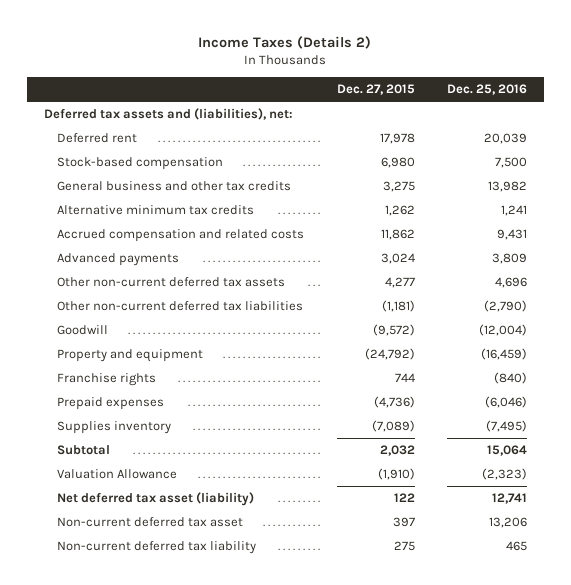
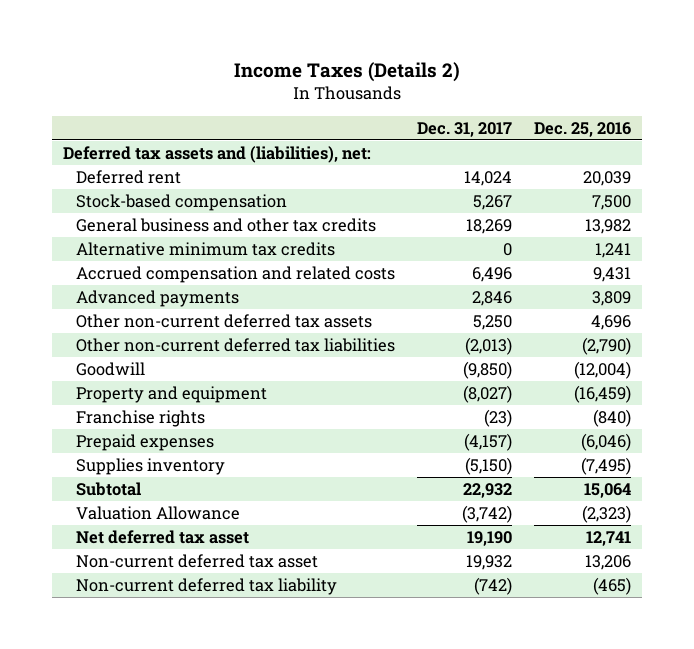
- | Dec. 27, 2015 | Dec. 25, 2016
+ | Dec. 31, 2017 | Dec. 25, 2016
- Net deferred tax asset (liability) | 122 | 12,741
+ Net deferred tax asset | 19,190 | 12,741
- Non-current deferred tax liability | 275 | 465
+ Non-current deferred tax liability | (742) | (465)

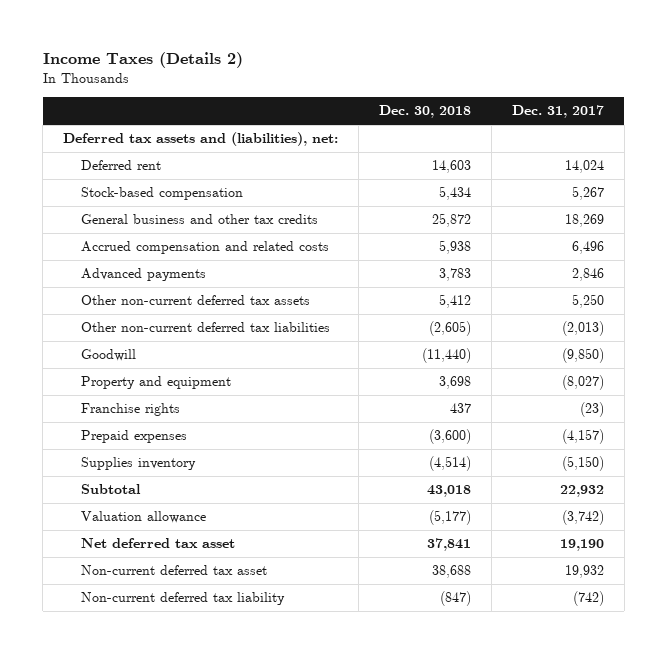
- | Dec. 31, 2017 | Dec. 25, 2016
+ | Dec. 30, 2018 | Dec. 31, 2017
- Alternative minimum tax credits | 0 | 1,241
- Valuation Allowance | (3,742) | (2,323)
+ Valuation allowance | (5,177) | (3,742)

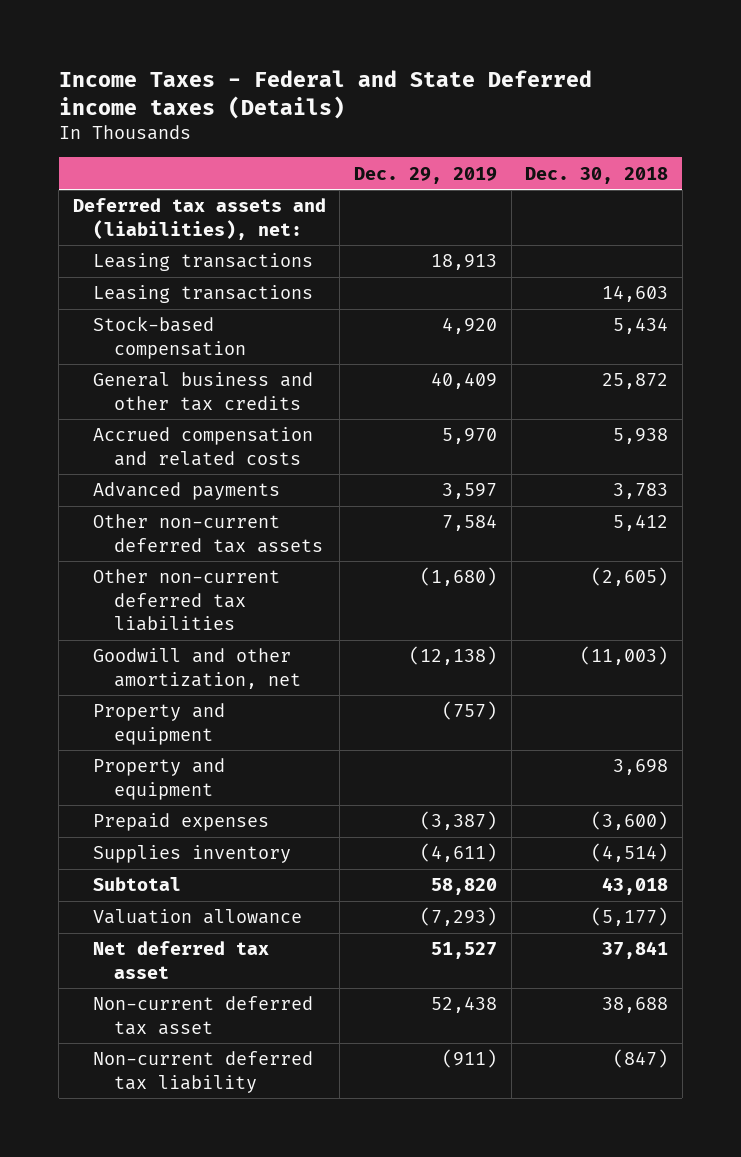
- Income Taxes (Details 2)
+ Income Taxes - Federal and State Deferred income taxes (Details)
- | Dec. 30, 2018 | Dec. 31, 2017
+ | Dec. 29, 2019 | Dec. 30, 2018
- Deferred rent | 14,603 | 14,024
+ Leasing transactions | 18,913 |
+ Leasing transactions | | 14,603
- Goodwill | (11,440) | (9,850)
+ Goodwill and other amortization, net | (12,138) | (11,003)
+ Property and equipment | (757) |
- Franchise rights | 437 | (23)

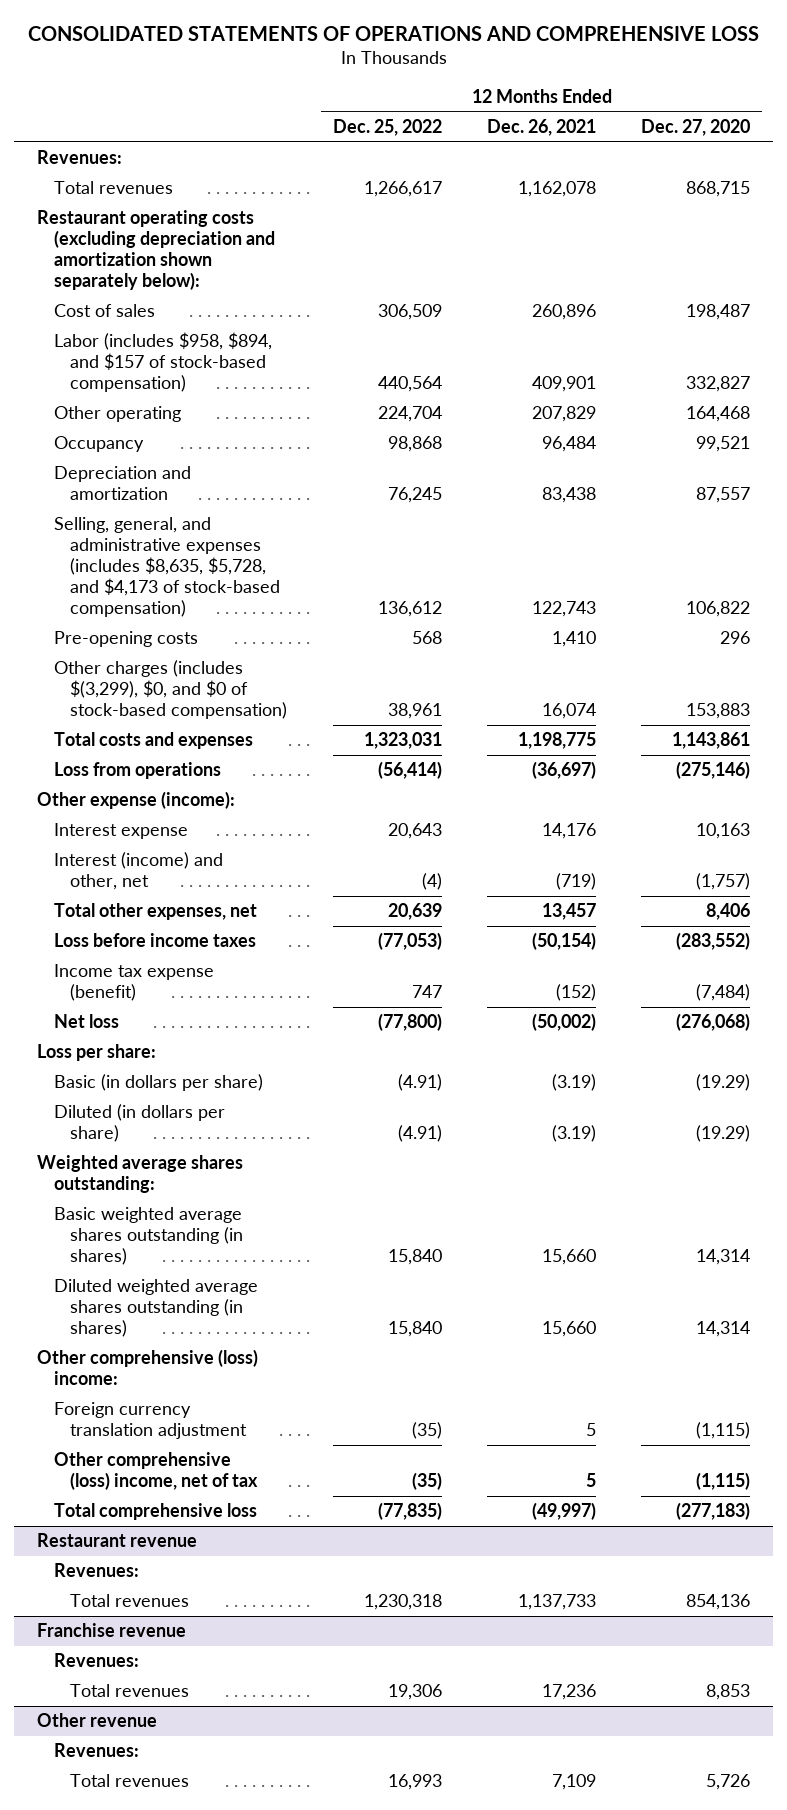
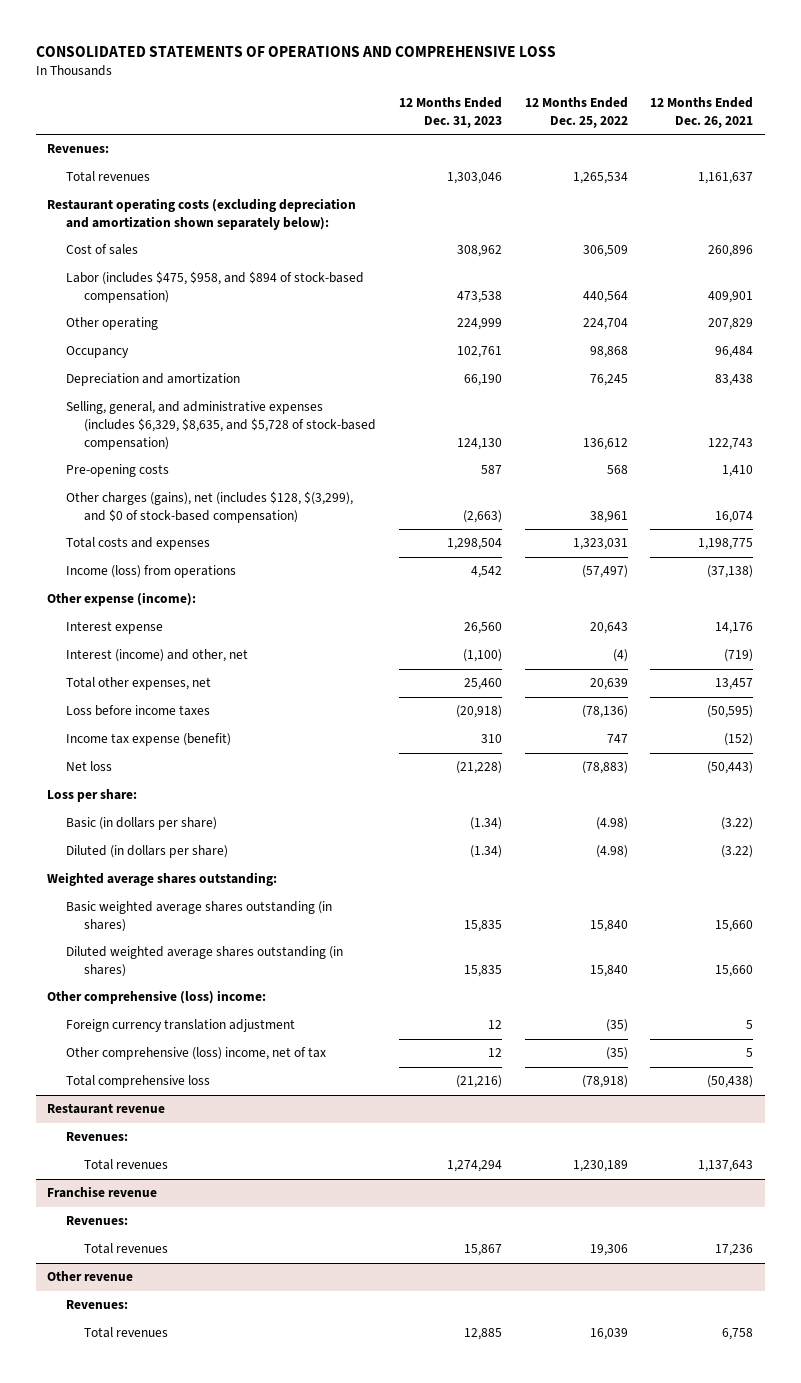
- | 12 Months Ended Dec. 25, 2022 | 12 Months Ended Dec. 26, 2021 | 12 Months Ended Dec. 27, 2020
+ | 12 Months Ended Dec. 31, 2023 | 12 Months Ended Dec. 25, 2022 | 12 Months Ended Dec. 26, 2021
- Total revenues | 1,266,617 | 1,162,078 | 868,715
+ Total revenues | 1,303,046 | 1,265,534 | 1,161,637
- Labor (includes $958, $894, and $157 of stock-based compensation) | 440,564 | 409,901 | 332,827
+ Labor (includes $475, $958, and $894 of stock-based compensation) | 473,538 | 440,564 | 409,901
- Selling, general, and administrative expenses (includes $8,635, $5,728, and $4,173 of stock-based compensation) | 136,612 | 122,743 | 106,822
+ Selling, general, and administrative expenses (includes $6,329, $8,635, and $5,728 of stock-based compensation) | 124,130 | 136,612 | 122,743
- Other charges (includes $(3,299), $0, and $0 of stock-based compensation) | 38,961 | 16,074 | 153,883
+ Other charges (gains), net (includes $128, $(3,299), and $0 of stock-based compensation) | (2,663) | 38,961 | 16,074
- Loss from operations | (56,414) | (36,697) | (275,146)
+ Income (loss) from operations | 4,542 | (57,497) | (37,138)
- Loss before income taxes | (77,053) | (50,154) | (283,552)
+ Loss before income taxes | (20,918) | (78,136) | (50,595)
- Net loss | (77,800) | (50,002) | (276,068)
+ Net loss | (21,228) | (78,883) | (50,443)
- Basic (in dollars per share) | (4.91) | (3.19) | (19.29)
- Diluted (in dollars per share) | (4.91) | (3.19) | (19.29)
+ Basic (in dollars per share) | (1.34) | (4.98) | (3.22)
+ Diluted (in dollars per share) | (1.34) | (4.98) | (3.22)
- Total comprehensive loss | (77,835) | (49,997) | (277,183)
+ Total comprehensive loss | (21,216) | (78,918) | (50,438)
@ Restaurant revenue
- Total revenues | 1,230,318 | 1,137,733 | 854,136
+ Total revenues | 1,274,294 | 1,230,189 | 1,137,643
@ Other revenue
- Total revenues | 16,993 | 7,109 | 5,726
+ Total revenues | 12,885 | 16,039 | 6,758

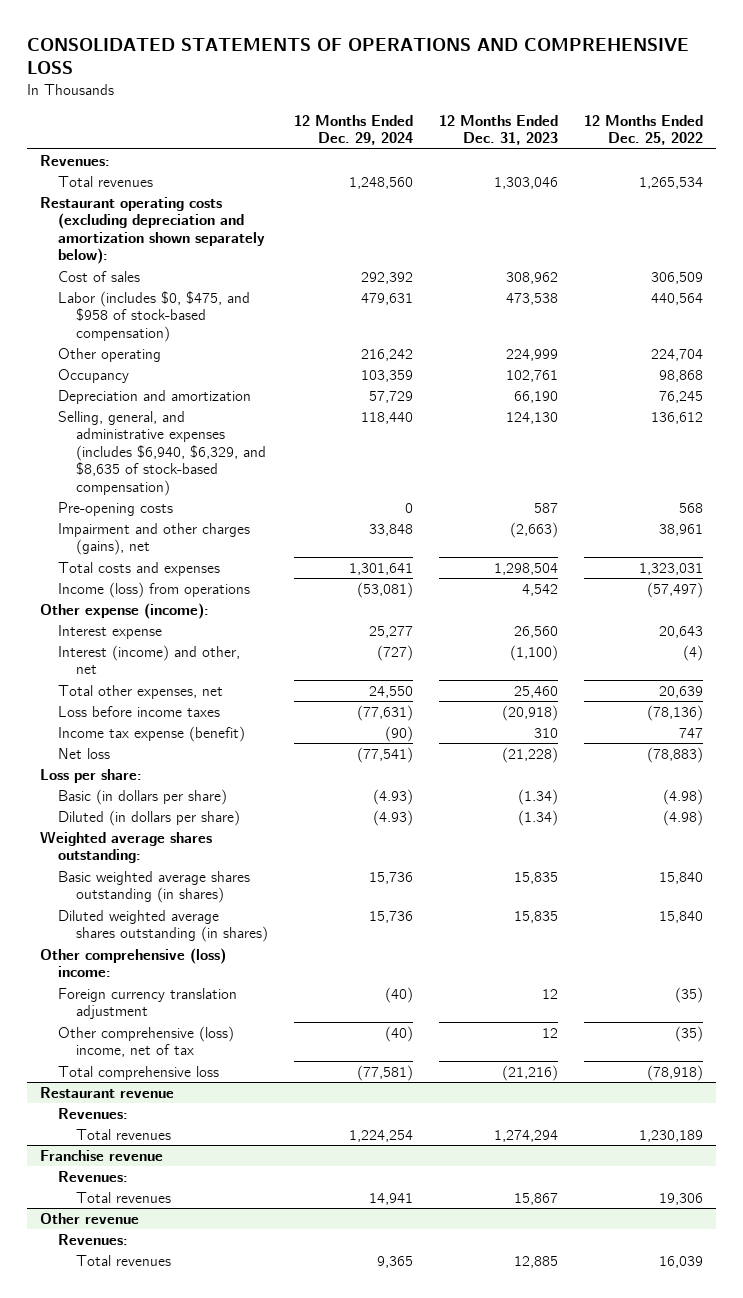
- | 12 Months Ended Dec. 31, 2023 | 12 Months Ended Dec. 25, 2022 | 12 Months Ended Dec. 26, 2021
+ | 12 Months Ended Dec. 29, 2024 | 12 Months Ended Dec. 31, 2023 | 12 Months Ended Dec. 25, 2022
- Labor (includes $475, $958, and $894 of stock-based compensation) | 473,538 | 440,564 | 409,901
+ Labor (includes $0, $475, and $958 of stock-based compensation) | 479,631 | 473,538 | 440,564
- Selling, general, and administrative expenses (includes $6,329, $8,635, and $5,728 of stock-based compensation) | 124,130 | 136,612 | 122,743
+ Selling, general, and administrative expenses (includes $6,940, $6,329, and $8,635 of stock-based compensation) | 118,440 | 124,130 | 136,612
- Other charges (gains), net (includes $128, $(3,299), and $0 of stock-based compensation) | (2,663) | 38,961 | 16,074
+ Impairment and other charges (gains), net | 33,848 | (2,663) | 38,961

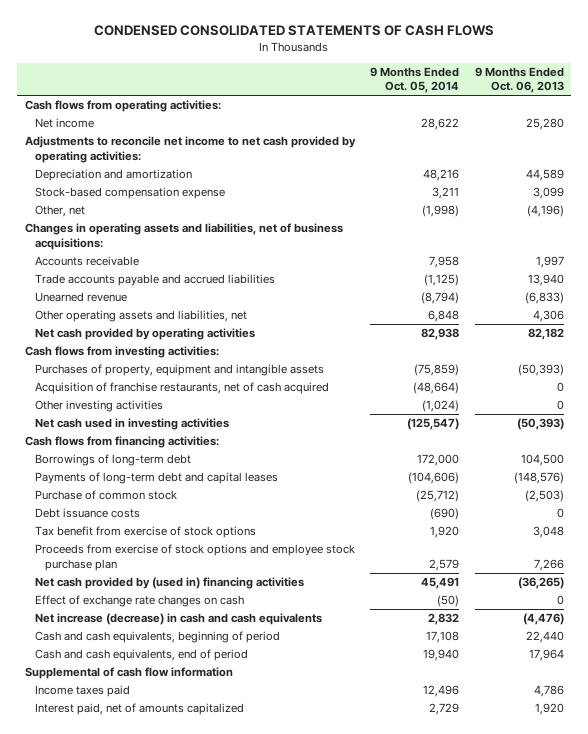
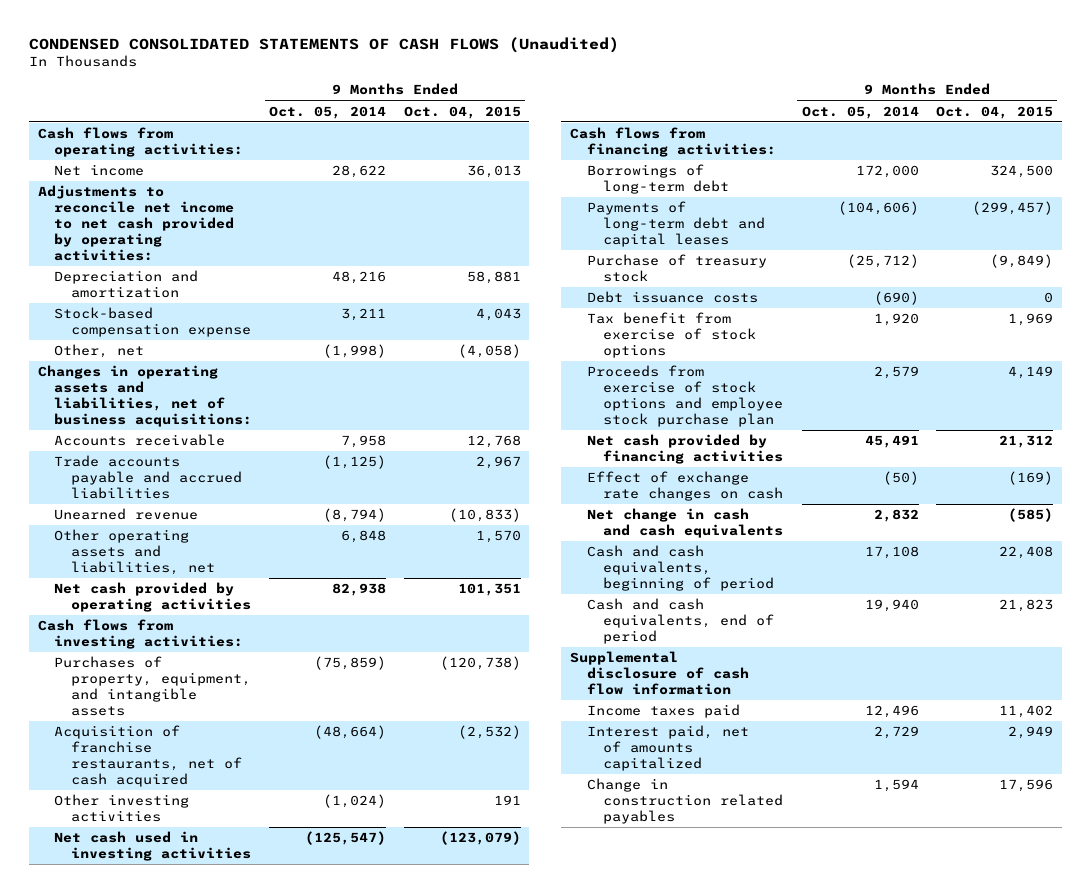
- CONDENSED CONSOLIDATED STATEMENTS OF CASH FLOWS
+ CONDENSED CONSOLIDATED STATEMENTS OF CASH FLOWS (Unaudited)
- | 9 Months Ended Oct. 05, 2014 | 9 Months Ended Oct. 06, 2013
+ | 9 Months Ended Oct. 05, 2014 | 9 Months Ended Oct. 04, 2015
- Purchases of property, equipment and intangible assets | (75,859) | (50,393)
+ Purchases of property, equipment, and intangible assets | (75,859) | (120,738)
- Purchase of common stock | (25,712) | (2,503)
+ Purchase of treasury stock | (25,712) | (9,849)
- Net cash provided by (used in) financing activities | 45,491 | (36,265)
+ Net cash provided by financing activities | 45,491 | 21,312
- Net increase (decrease) in cash and cash equivalents | 2,832 | (4,476)
+ Net change in cash and cash equivalents | 2,832 | (585)
- Supplemental of cash flow information
+ Supplemental disclosure of cash flow information
+ Change in construction related payables | 1,594 | 17,596

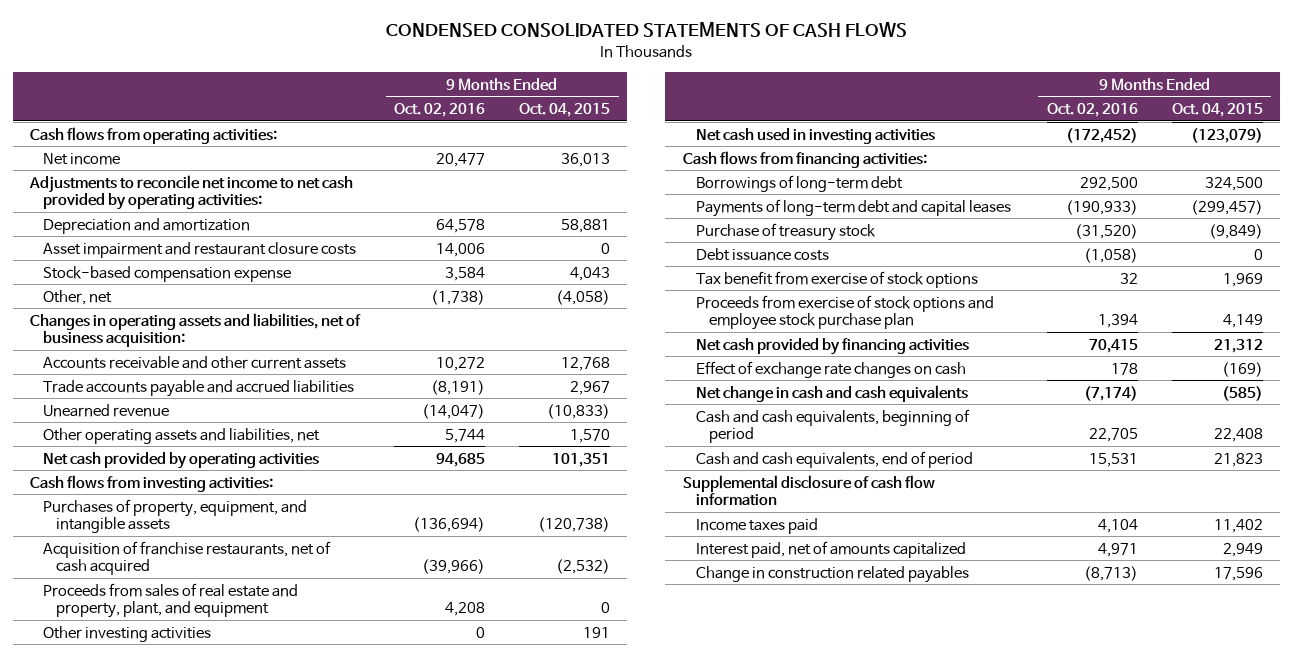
- CONDENSED CONSOLIDATED STATEMENTS OF CASH FLOWS (Unaudited)
+ CONDENSED CONSOLIDATED STATEMENTS OF CASH FLOWS
- | 9 Months Ended Oct. 05, 2014 | 9 Months Ended Oct. 04, 2015
+ | 9 Months Ended Oct. 02, 2016 | 9 Months Ended Oct. 04, 2015
+ Asset impairment and restaurant closure costs | 14,006 | 0
- Changes in operating assets and liabilities, net of business acquisitions:
- Accounts receivable | 7,958 | 12,768
+ Changes in operating assets and liabilities, net of business acquisition:
+ Accounts receivable and other current assets | 10,272 | 12,768
+ Proceeds from sales of real estate and property, plant, and equipment | 4,208 | 0

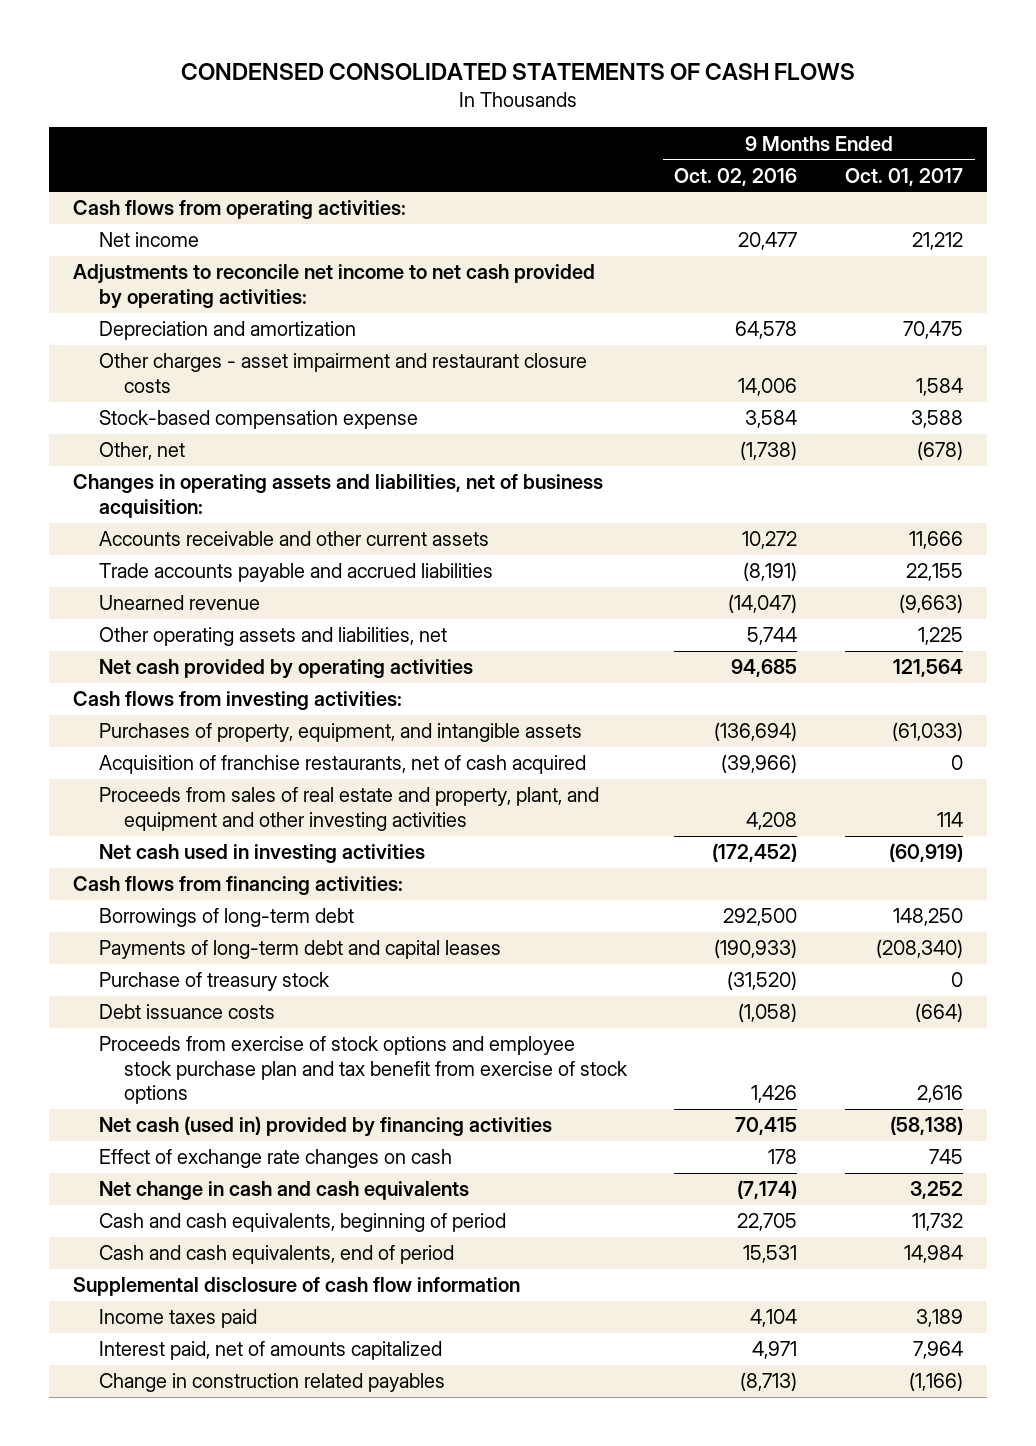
- | 9 Months Ended Oct. 02, 2016 | 9 Months Ended Oct. 04, 2015
+ | 9 Months Ended Oct. 02, 2016 | 9 Months Ended Oct. 01, 2017
- Asset impairment and restaurant closure costs | 14,006 | 0
+ Other charges - asset impairment and restaurant closure costs | 14,006 | 1,584
- Proceeds from sales of real estate and property, plant, and equipment | 4,208 | 0
- Other investing activities | 0 | 191
+ Proceeds from sales of real estate and property, plant, and equipment and other investing activities | 4,208 | 114
- Tax benefit from exercise of stock options | 32 | 1,969
- Proceeds from exercise of stock options and employee stock purchase plan | 1,394 | 4,149
- Net cash provided by financing activities | 70,415 | 21,312
+ Proceeds from exercise of stock options and employee stock purchase plan and tax benefit from exercise of stock options | 1,426 | 2,616
+ Net cash (used in) provided by financing activities | 70,415 | (58,138)

